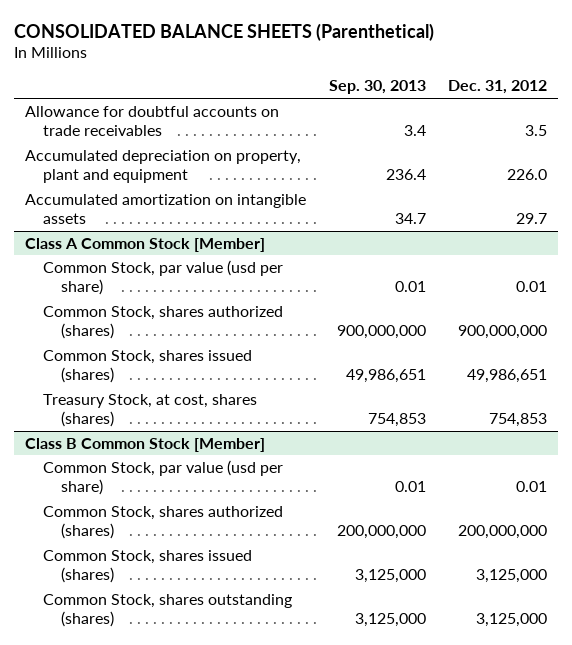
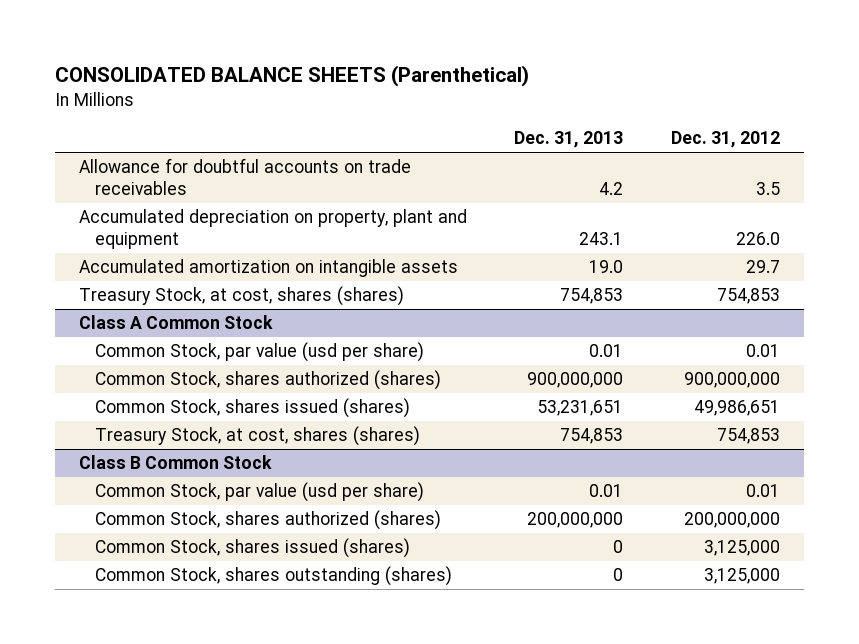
- | Sep. 30, 2013 | Dec. 31, 2012
+ | Dec. 31, 2013 | Dec. 31, 2012
- Class A Common Stock [Member]
+ Treasury Stock, at cost, shares (shares) | 754,853 | 754,853
+ Class A Common Stock
- Class B Common Stock [Member]
+ Class B Common Stock

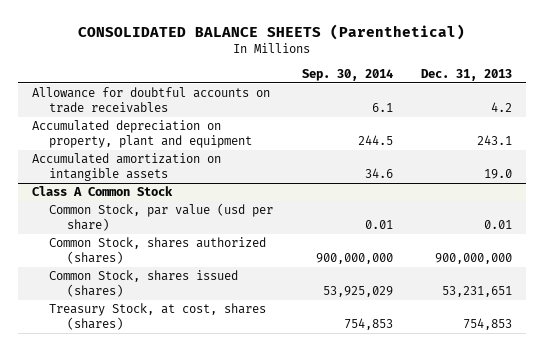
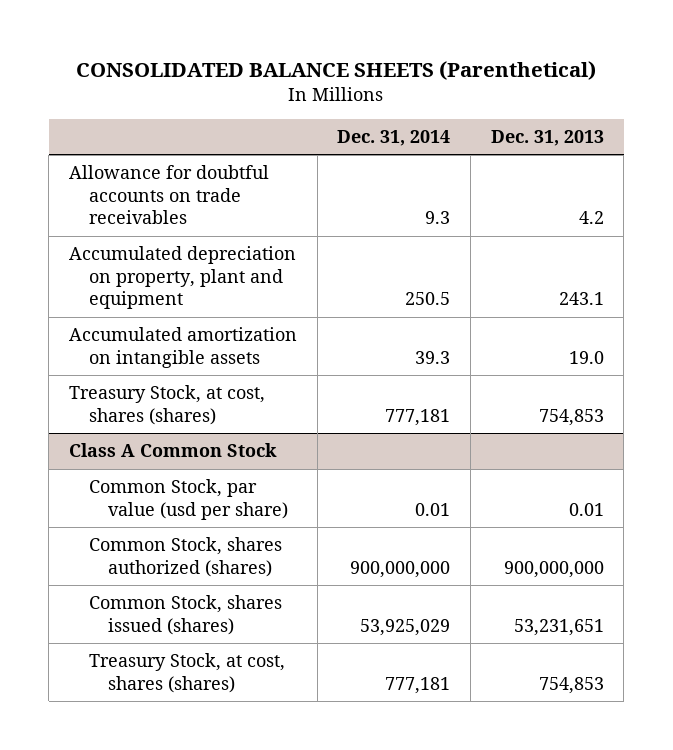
- | Sep. 30, 2014 | Dec. 31, 2013
+ | Dec. 31, 2014 | Dec. 31, 2013
+ Treasury Stock, at cost, shares (shares) | 777,181 | 754,853

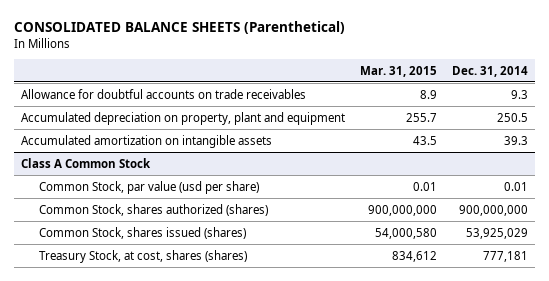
- | Dec. 31, 2014 | Dec. 31, 2013
+ | Mar. 31, 2015 | Dec. 31, 2014
- Treasury Stock, at cost, shares (shares) | 777,181 | 754,853

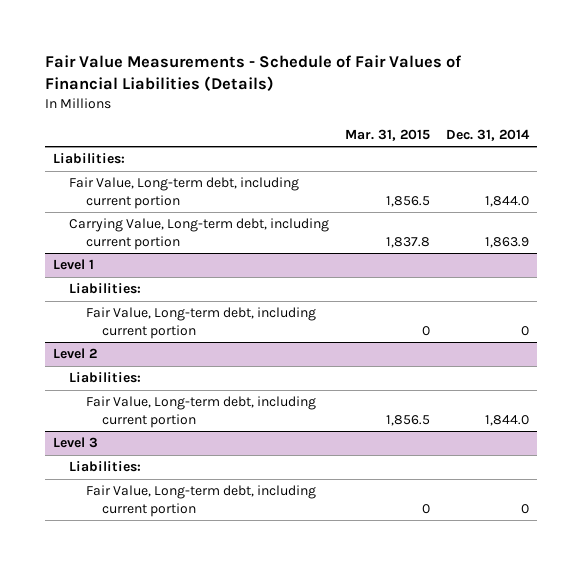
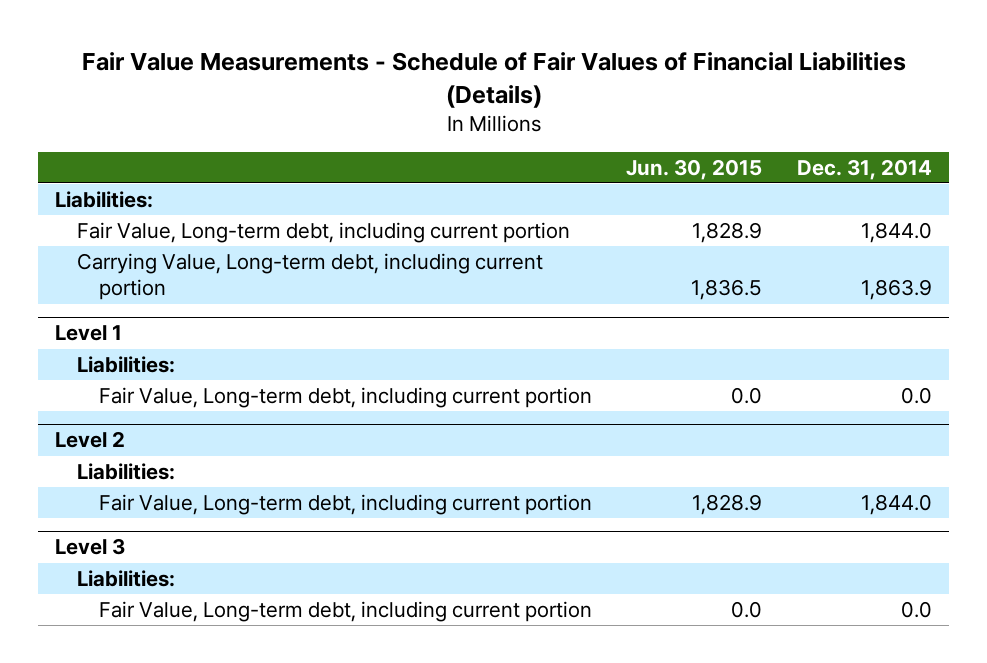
- | Mar. 31, 2015 | Dec. 31, 2014
+ | Jun. 30, 2015 | Dec. 31, 2014
@ Level 1
- Fair Value, Long-term debt, including current portion | 0 | 0
+ Fair Value, Long-term debt, including current portion | 0.0 | 0.0
@ Level 3
- Fair Value, Long-term debt, including current portion | 0 | 0
+ Fair Value, Long-term debt, including current portion | 0.0 | 0.0

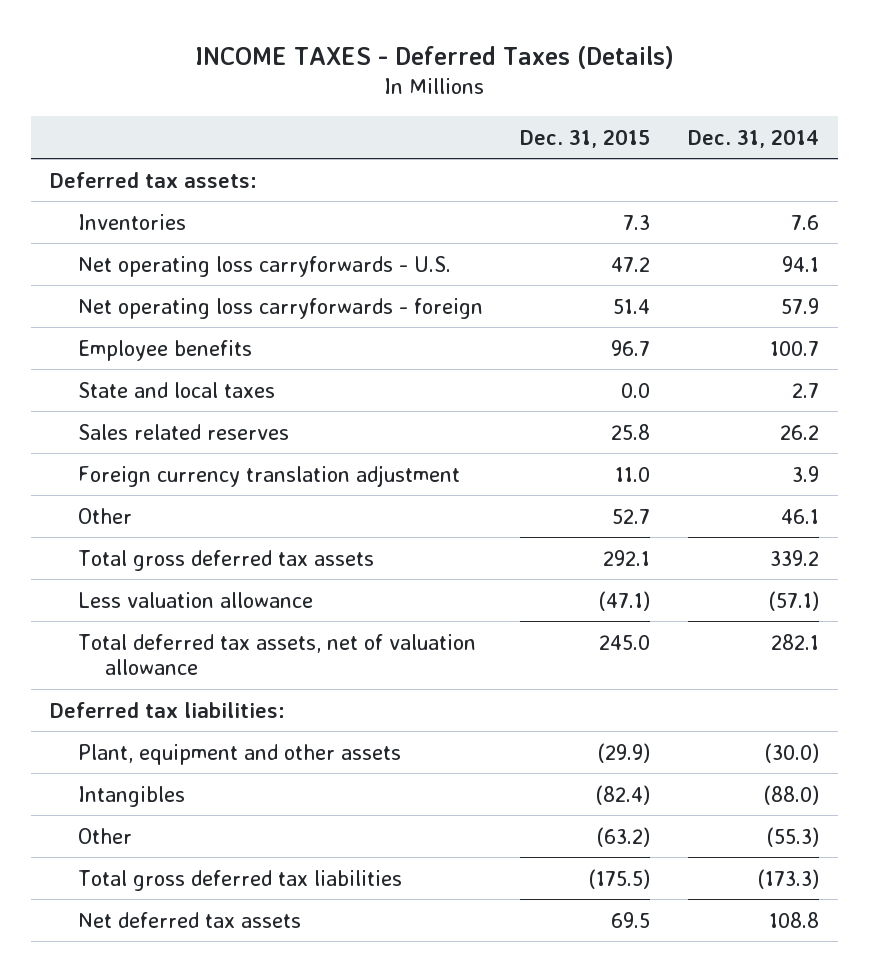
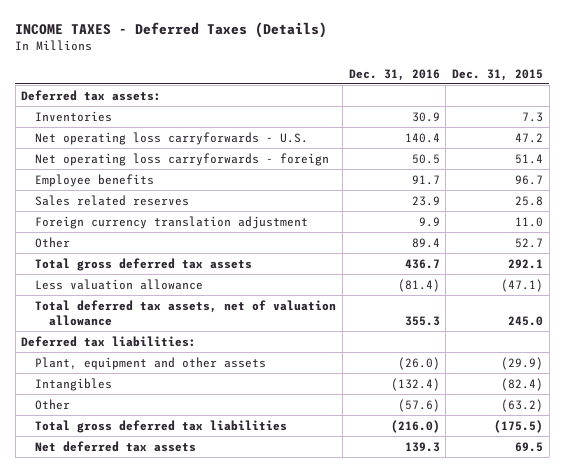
- | Dec. 31, 2015 | Dec. 31, 2014
+ | Dec. 31, 2016 | Dec. 31, 2015
- State and local taxes | 0.0 | 2.7

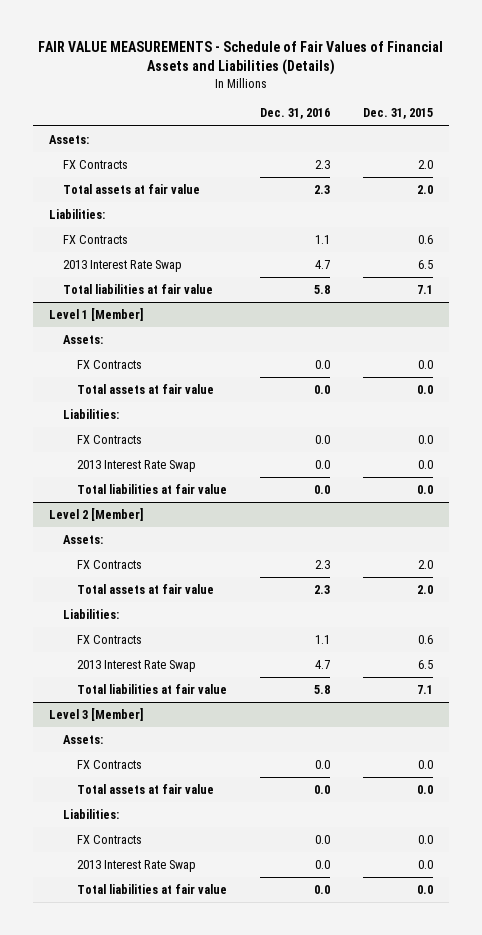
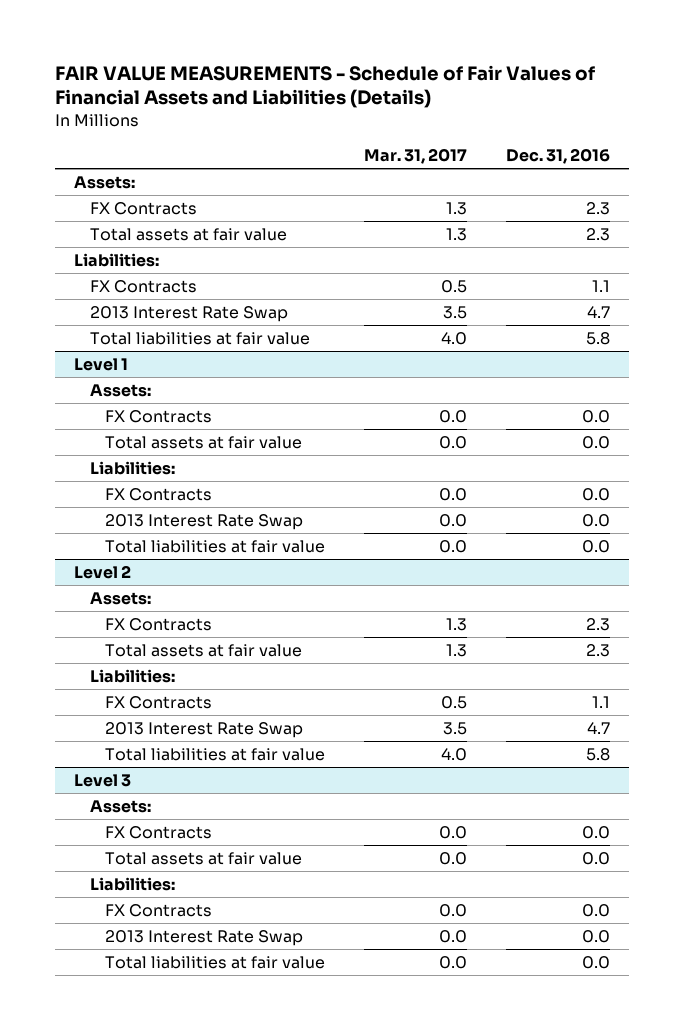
- | Dec. 31, 2016 | Dec. 31, 2015
+ | Mar. 31, 2017 | Dec. 31, 2016
- Level 1 [Member]
+ Level 1
- Level 2 [Member]
+ Level 2
- Level 3 [Member]
+ Level 3

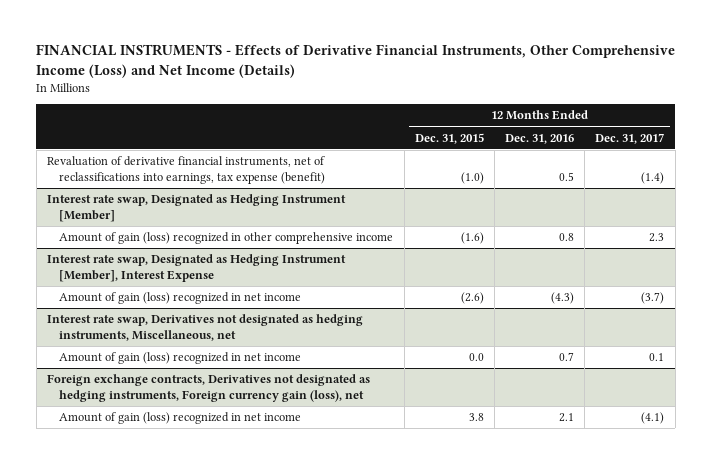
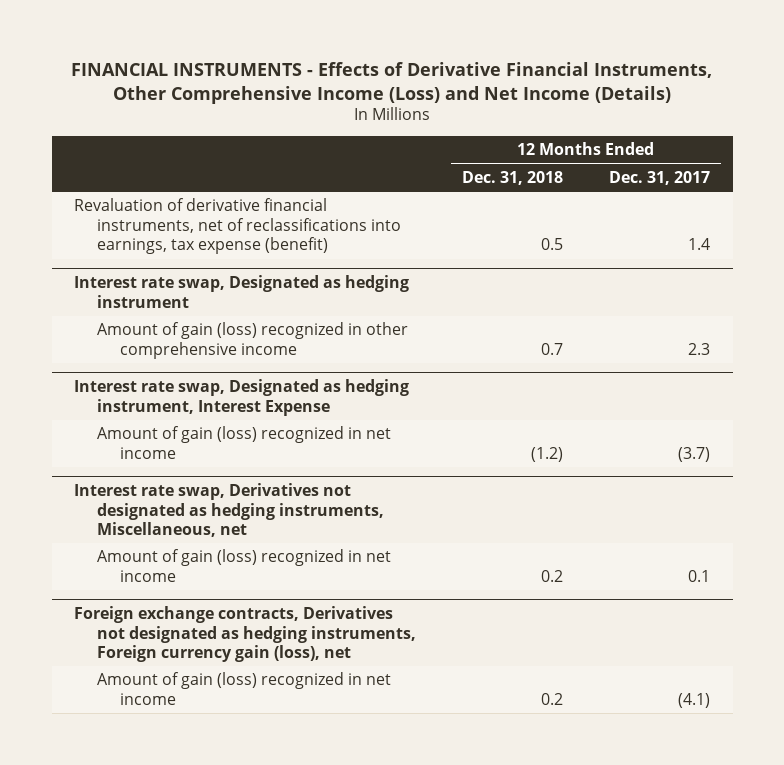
- | 12 Months Ended Dec. 31, 2015 | 12 Months Ended Dec. 31, 2016 | 12 Months Ended Dec. 31, 2017
+ | 12 Months Ended Dec. 31, 2018 | 12 Months Ended Dec. 31, 2017
- Revaluation of derivative financial instruments, net of reclassifications into earnings, tax expense (benefit) | (1.0) | 0.5 | (1.4)
- Interest rate swap, Designated as Hedging Instrument [Member]
+ Revaluation of derivative financial instruments, net of reclassifications into earnings, tax expense (benefit) | 0.5 | 1.4
+ Interest rate swap, Designated as hedging instrument
- Interest rate swap, Designated as Hedging Instrument [Member], Interest Expense
+ Interest rate swap, Designated as hedging instrument, Interest Expense

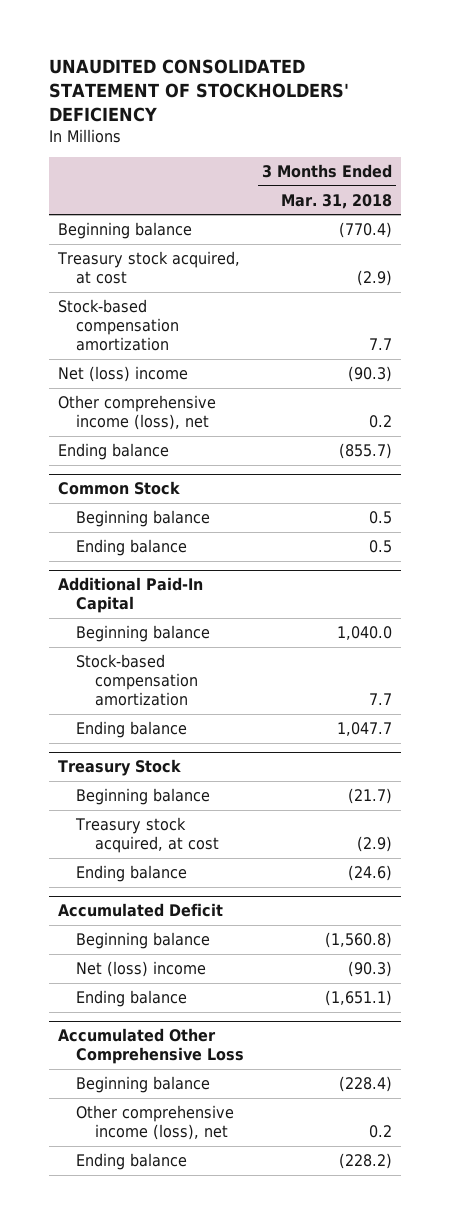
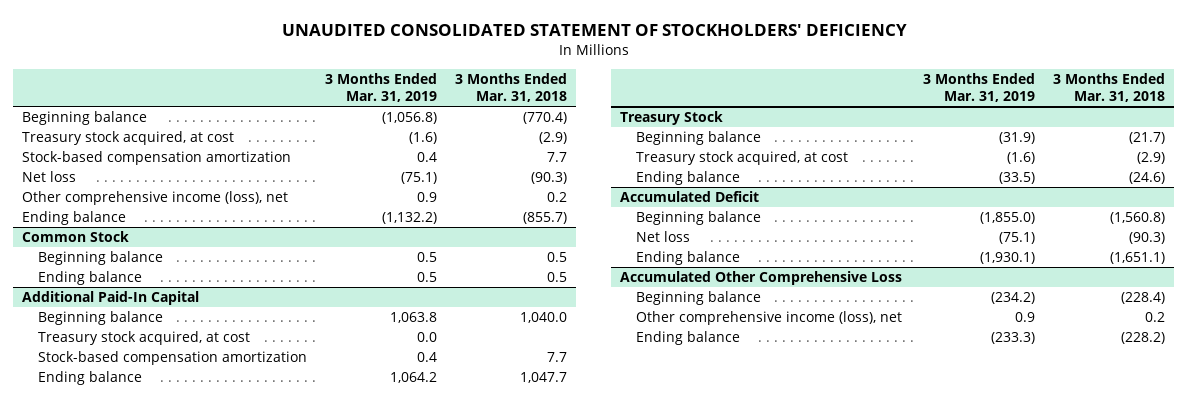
- | 3 Months Ended Mar. 31, 2018
+ | 3 Months Ended Mar. 31, 2019 | 3 Months Ended Mar. 31, 2018
- Net (loss) income | (90.3)
+ Net loss | (75.1) | (90.3)
@ Additional Paid-In Capital
+ Treasury stock acquired, at cost | 0.0 |
@ Accumulated Deficit
- Net (loss) income | (90.3)
+ Net loss | (75.1) | (90.3)

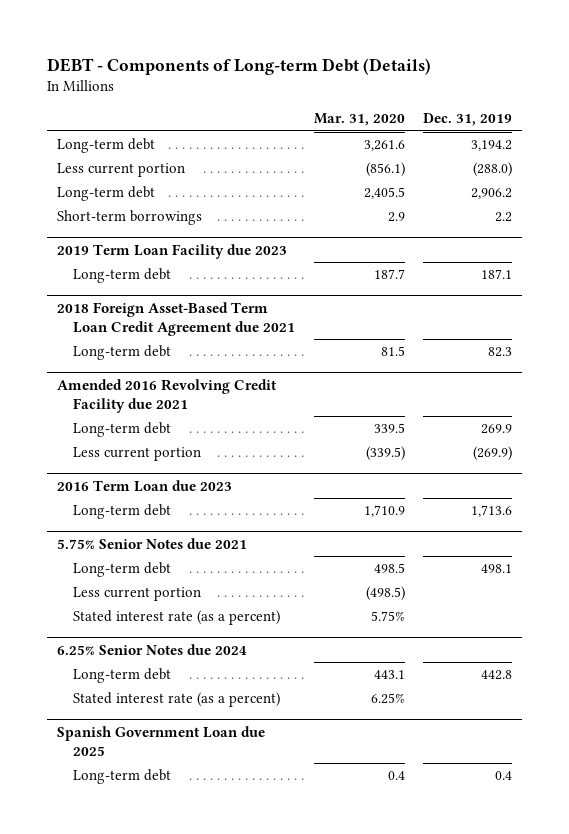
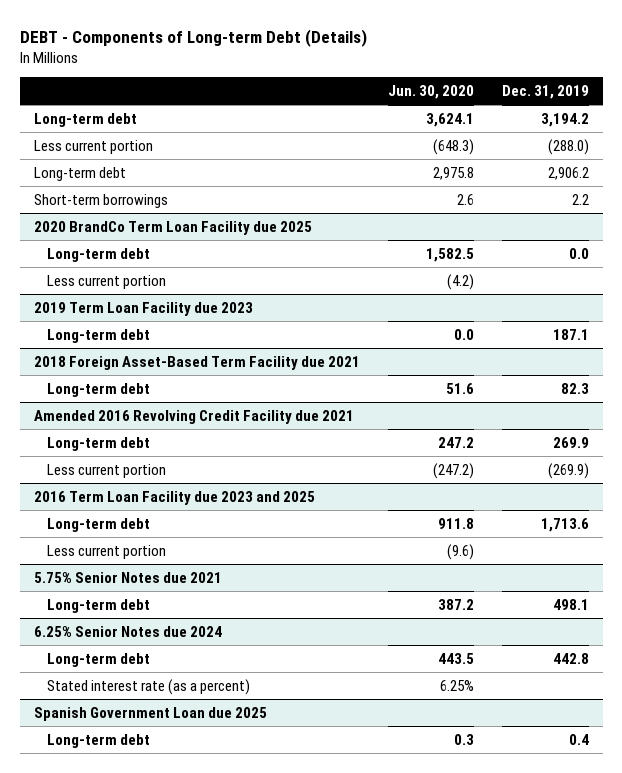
- | Mar. 31, 2020 | Dec. 31, 2019
+ | Jun. 30, 2020 | Dec. 31, 2019
+ 2020 BrandCo Term Loan Facility due 2025
+ Long-term debt | 1,582.5 | 0.0
+ Less current portion | (4.2) |
- 2018 Foreign Asset-Based Term Loan Credit Agreement due 2021
+ 2018 Foreign Asset-Based Term Facility due 2021
- 2016 Term Loan due 2023
+ 2016 Term Loan Facility due 2023 and 2025
+ Less current portion | (9.6) |
@ 5.75% Senior Notes due 2021
- Less current portion | (498.5) |
- Stated interest rate (as a percent) | 5.75% |

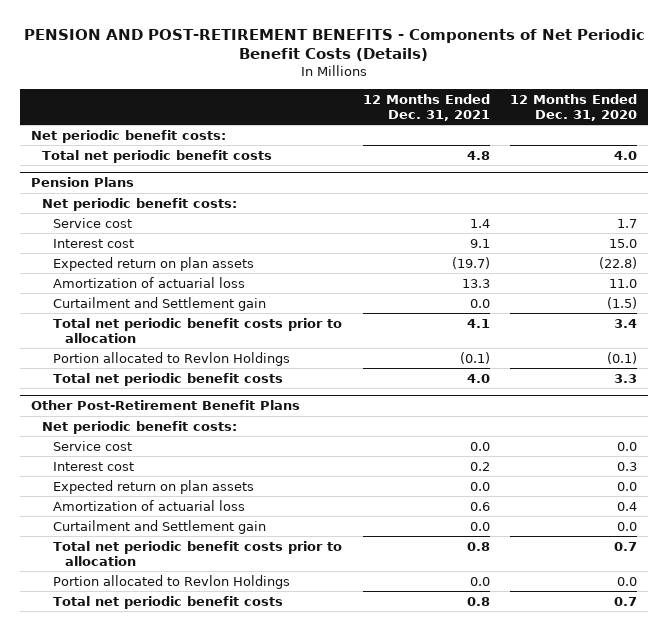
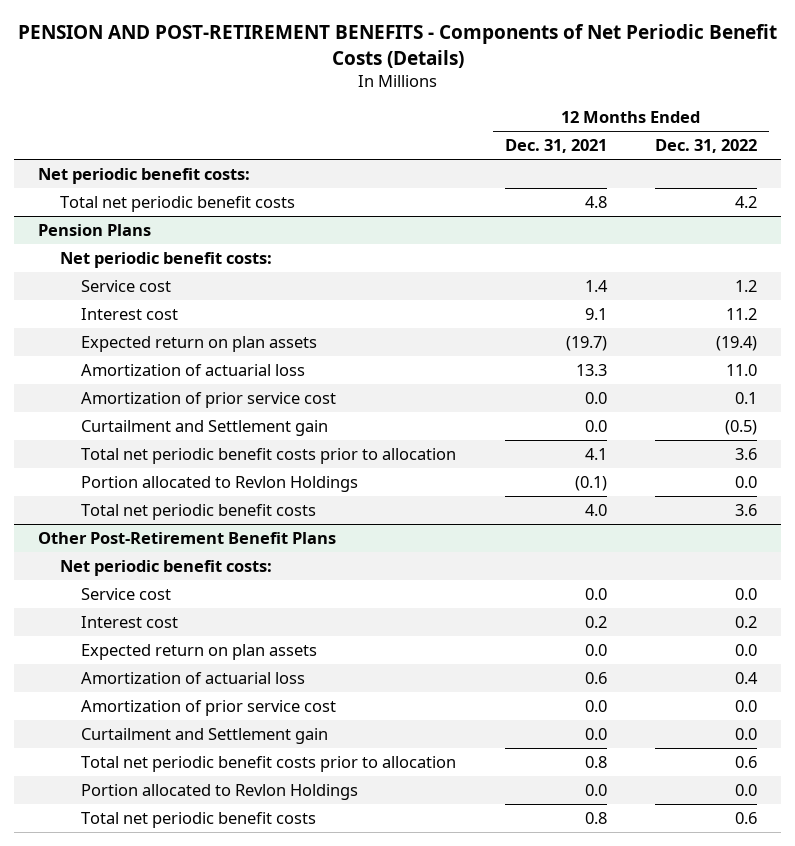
- | 12 Months Ended Dec. 31, 2021 | 12 Months Ended Dec. 31, 2020
+ | 12 Months Ended Dec. 31, 2021 | 12 Months Ended Dec. 31, 2022
@ Pension Plans
+ Amortization of prior service cost | 0.0 | 0.1
@ Other Post-Retirement Benefit Plans
+ Amortization of prior service cost | 0.0 | 0.0

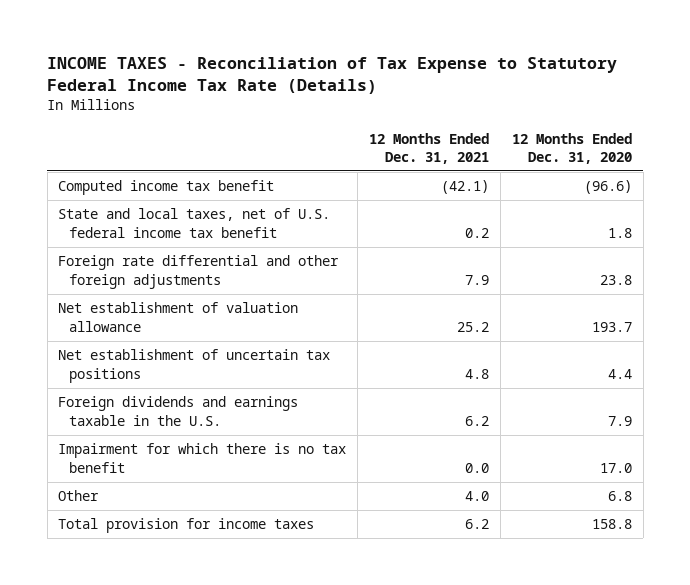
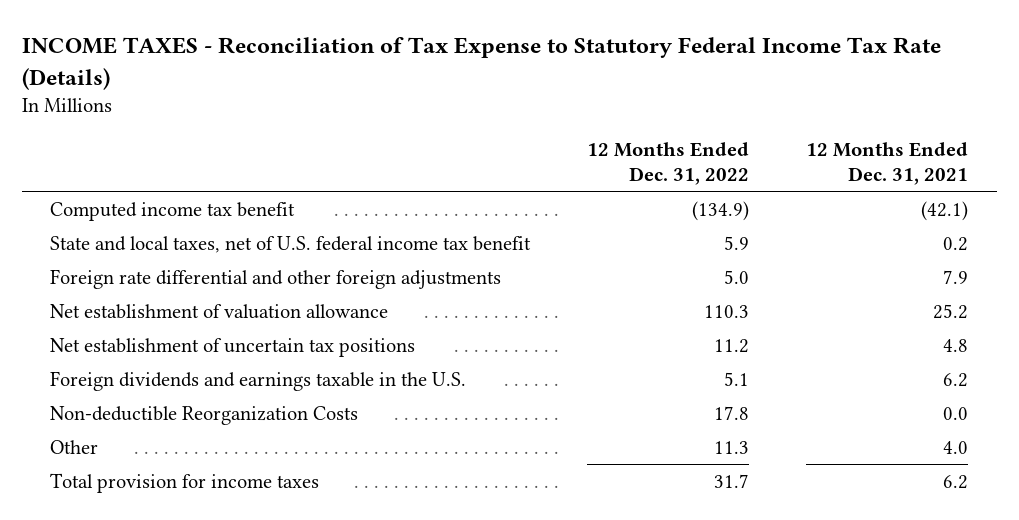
- | 12 Months Ended Dec. 31, 2021 | 12 Months Ended Dec. 31, 2020
+ | 12 Months Ended Dec. 31, 2022 | 12 Months Ended Dec. 31, 2021
- Impairment for which there is no tax benefit | 0.0 | 17.0
+ Non-deductible Reorganization Costs | 17.8 | 0.0

